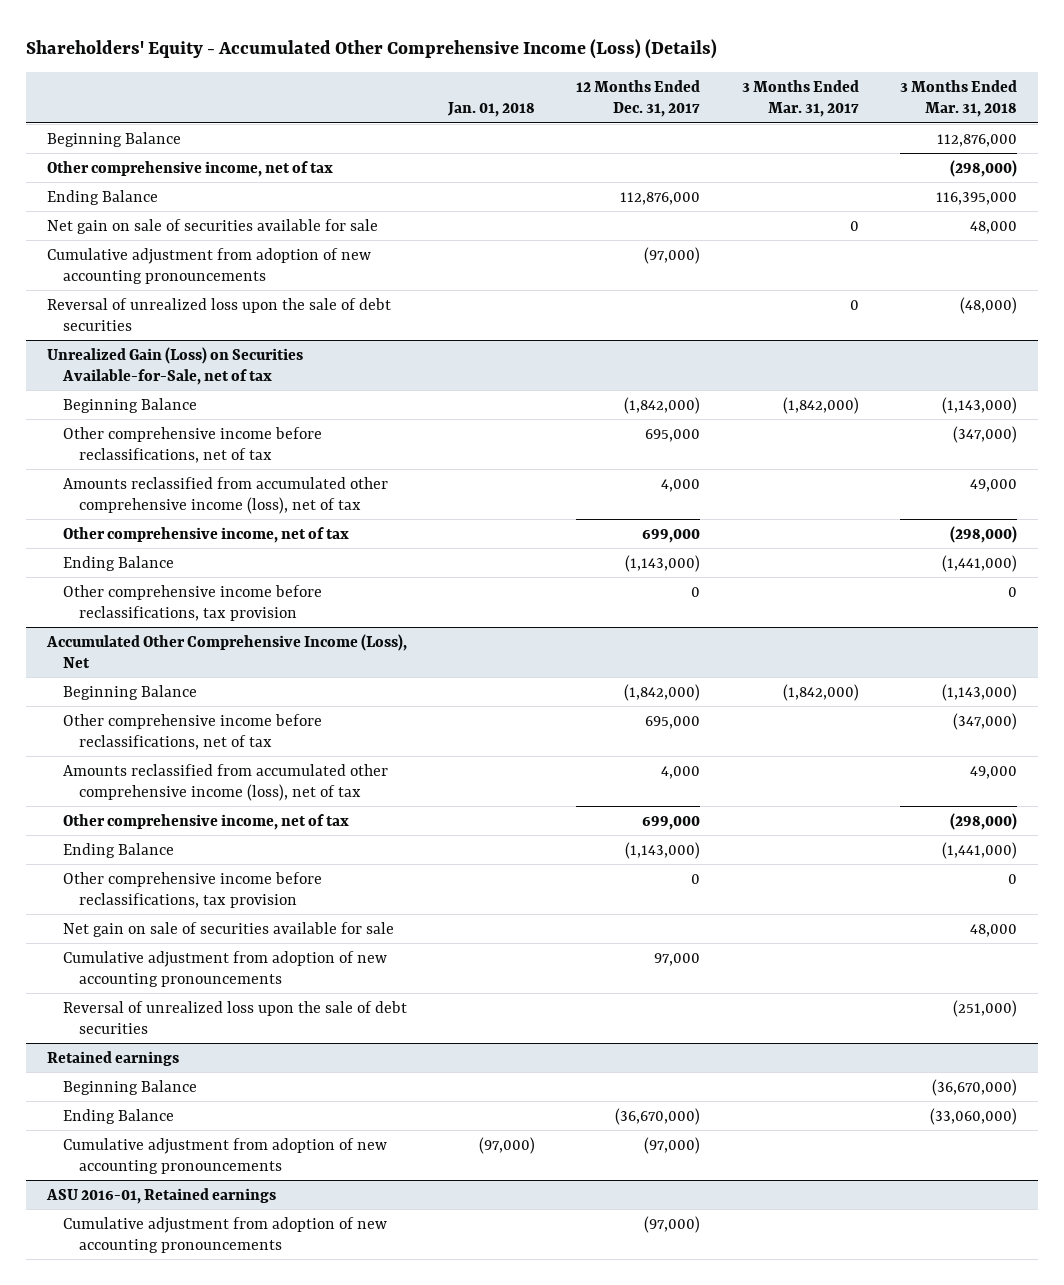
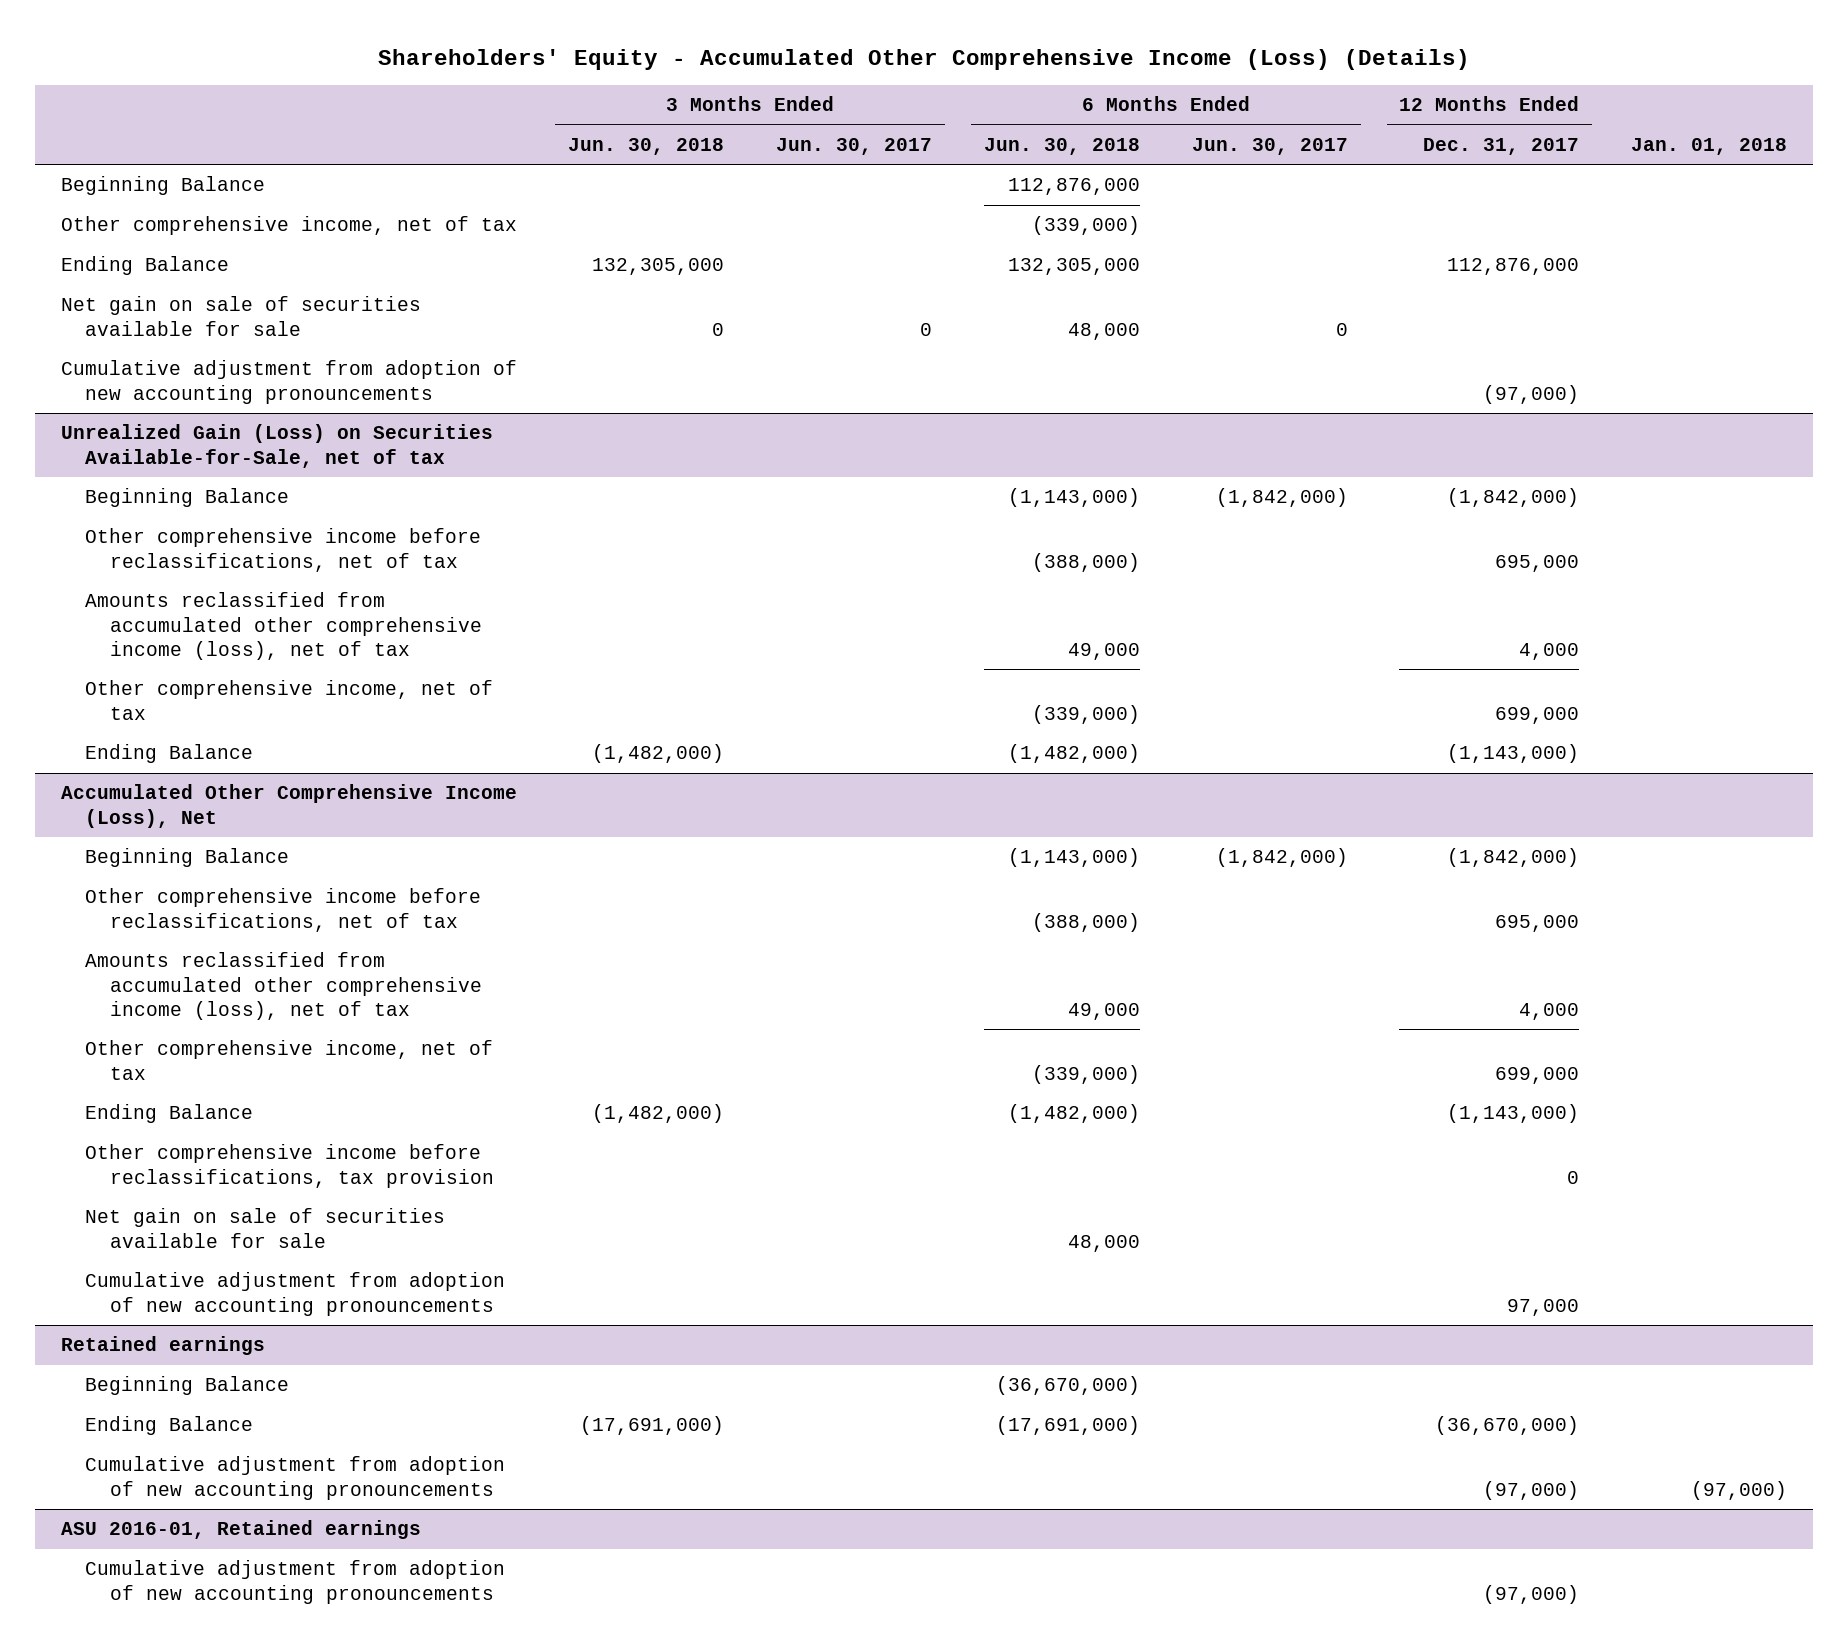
- | Jan. 01, 2018 | 12 Months Ended Dec. 31, 2017 | 3 Months Ended Mar. 31, 2017 | 3 Months Ended Mar. 31, 2018
+ | 3 Months Ended Jun. 30, 2018 | 3 Months Ended Jun. 30, 2017 | 6 Months Ended Jun. 30, 2018 | 6 Months Ended Jun. 30, 2017 | 12 Months Ended Dec. 31, 2017 | Jan. 01, 2018
- Reversal of unrealized loss upon the sale of debt securities | | | 0 | (48,000)
@ Unrealized Gain (Loss) on Securities Available-for-Sale, net of tax
- Other comprehensive income before reclassifications, tax provision | | 0 | | 0
@ Accumulated Other Comprehensive Income (Loss), Net
- Reversal of unrealized loss upon the sale of debt securities | | | | (251,000)

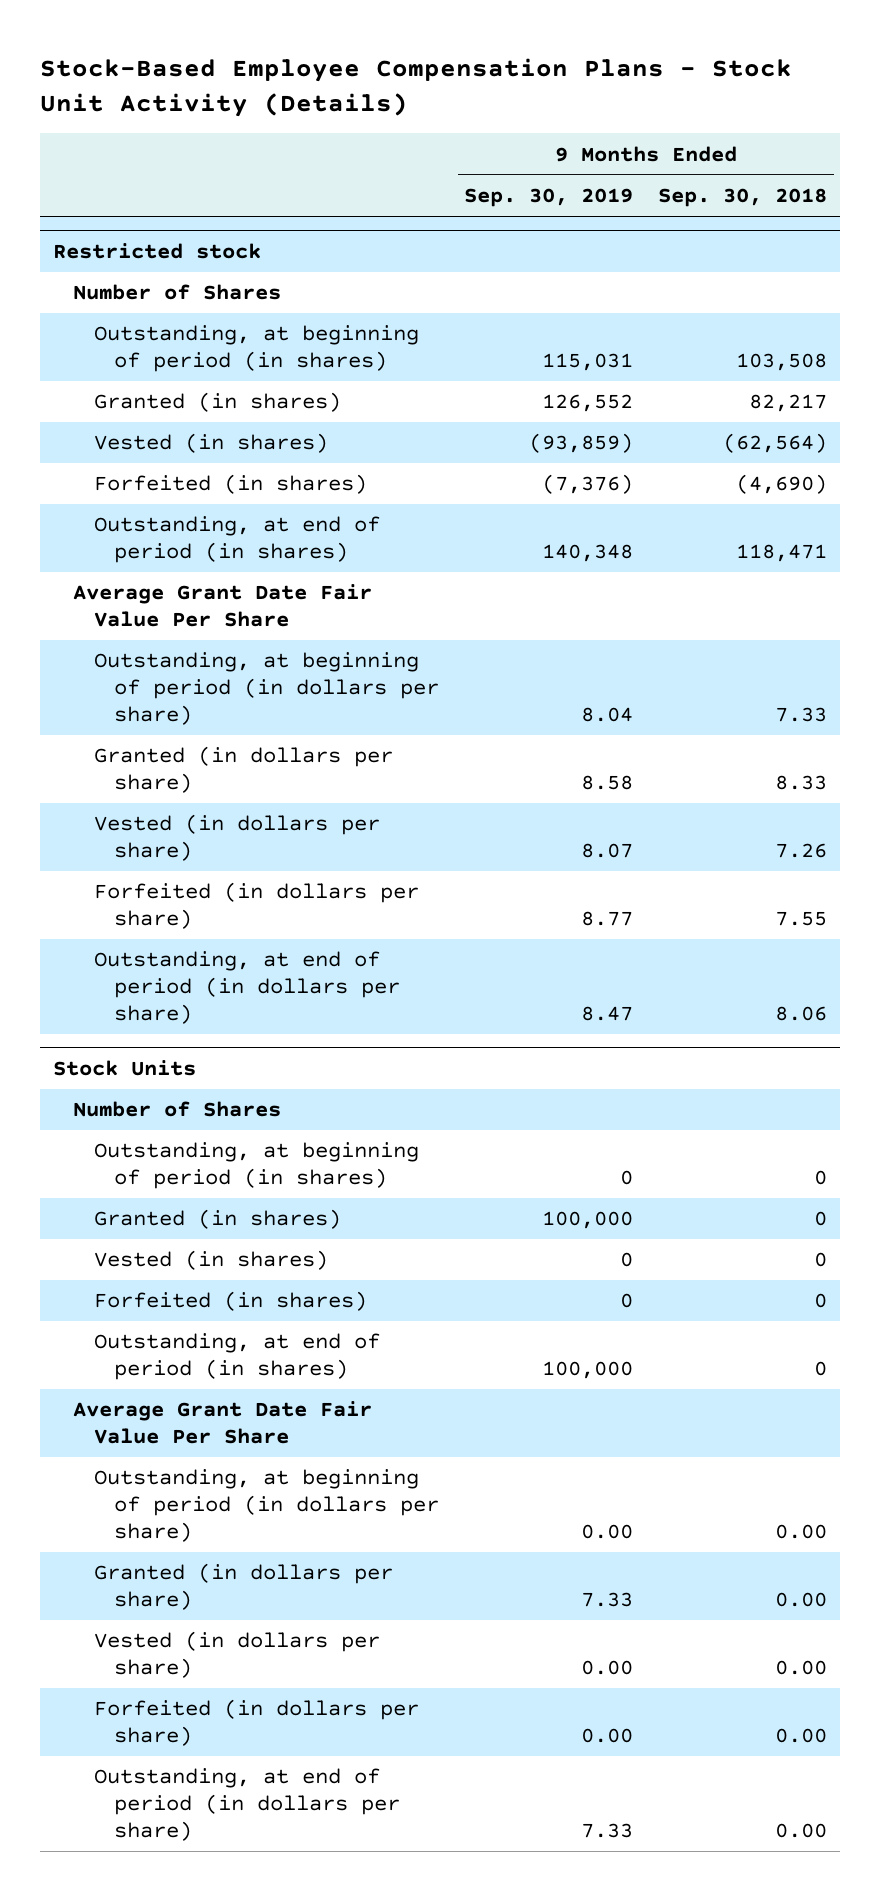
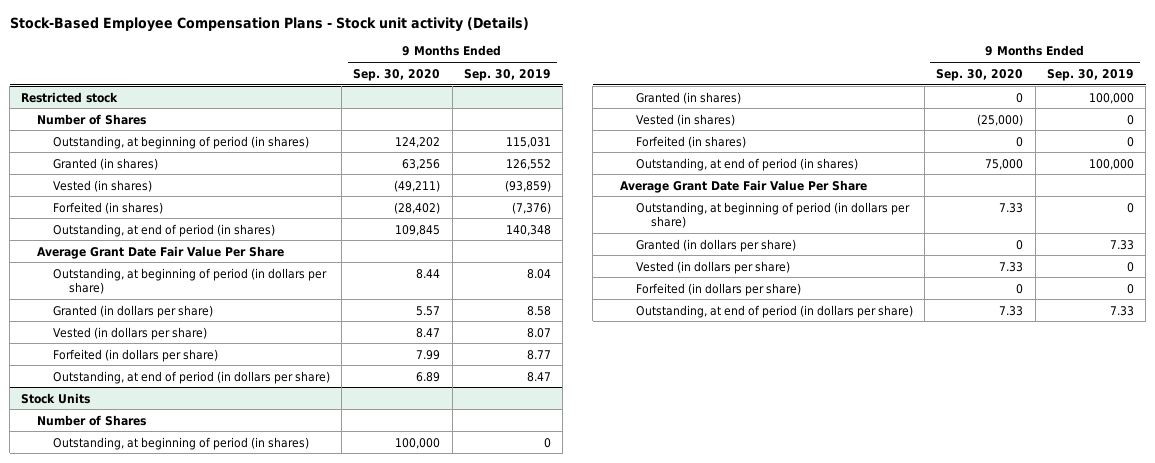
- Stock-Based Employee Compensation Plans - Stock Unit Activity (Details)
+ Stock-Based Employee Compensation Plans - Stock unit activity (Details)
- | 9 Months Ended Sep. 30, 2019 | 9 Months Ended Sep. 30, 2018
+ | 9 Months Ended Sep. 30, 2020 | 9 Months Ended Sep. 30, 2019
@ Stock Units
- Outstanding, at beginning of period (in dollars per share) | 0.00 | 0.00
+ Outstanding, at beginning of period (in dollars per share) | 7.33 | 0
- Vested (in dollars per share) | 0.00 | 0.00
- Forfeited (in dollars per share) | 0.00 | 0.00
+ Vested (in dollars per share) | 7.33 | 0
+ Forfeited (in dollars per share) | 0 | 0

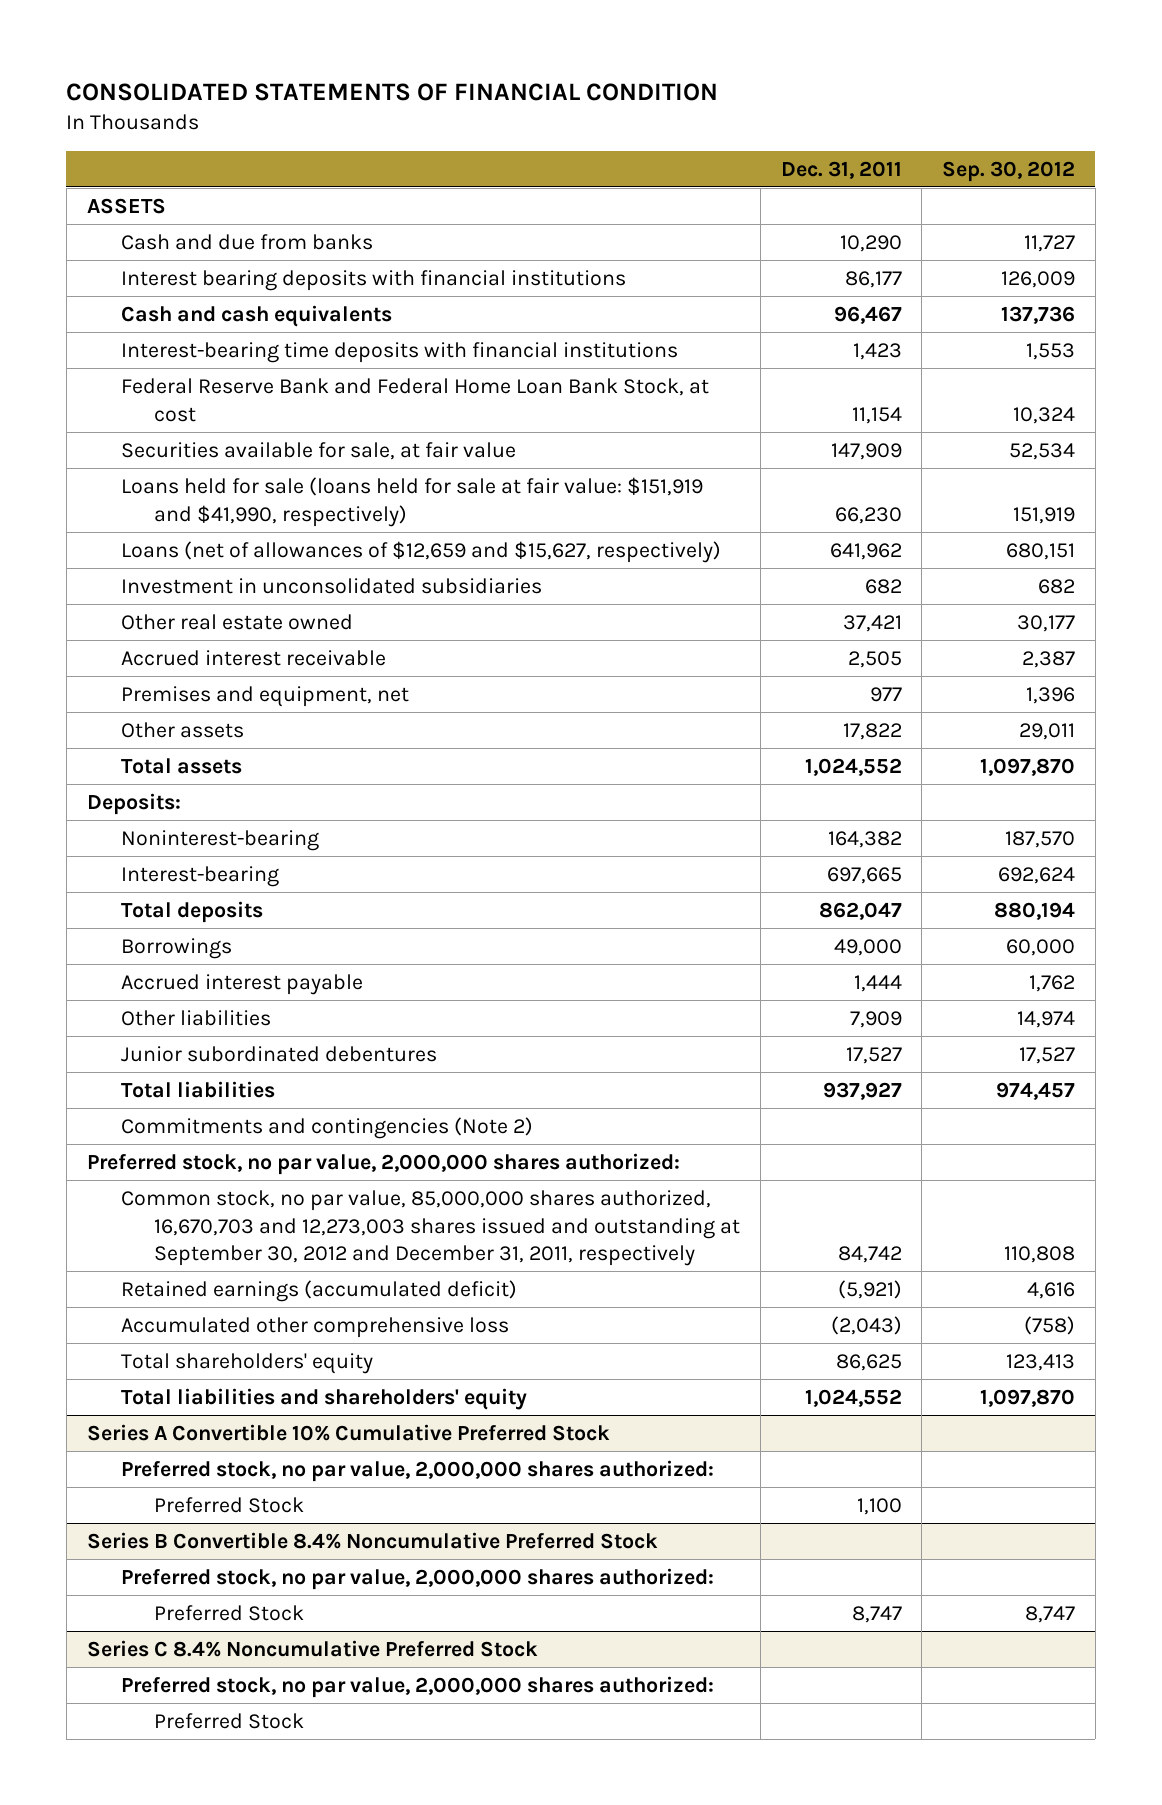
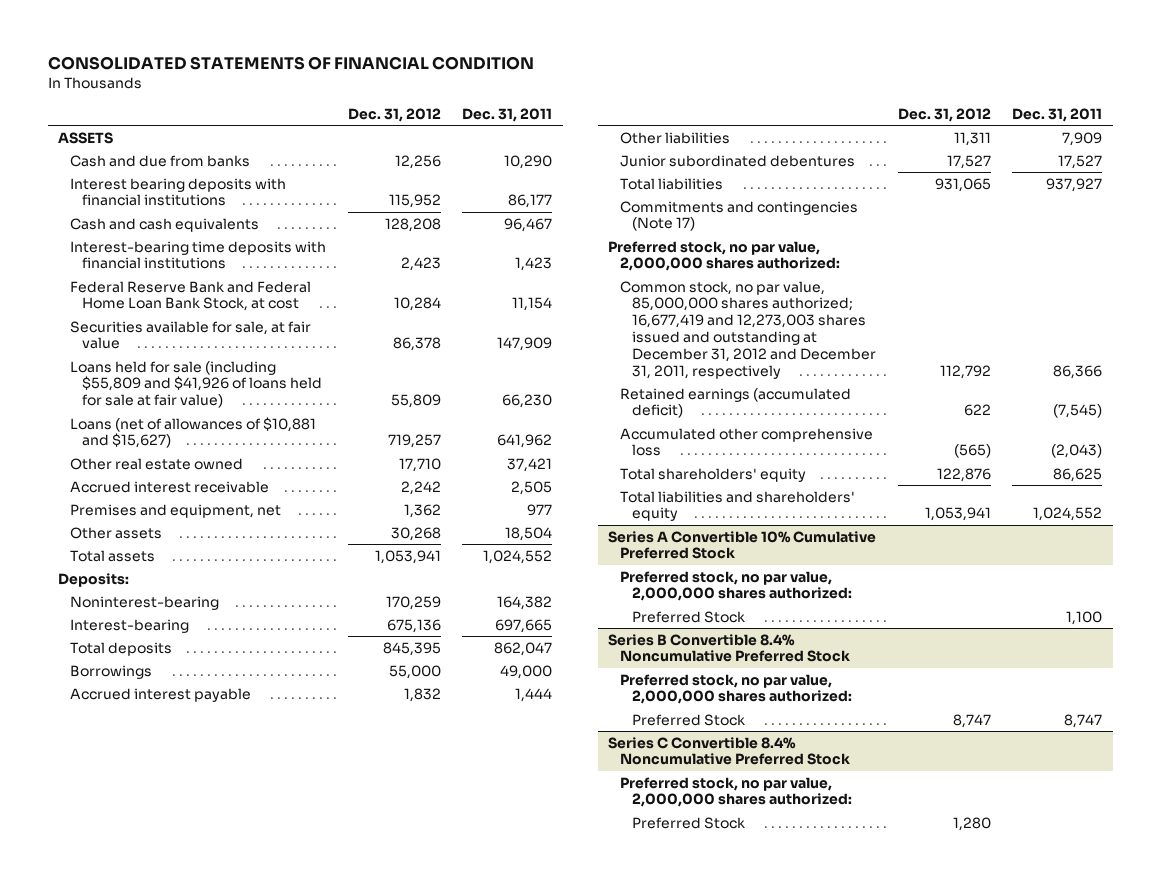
- | Dec. 31, 2011 | Sep. 30, 2012
+ | Dec. 31, 2012 | Dec. 31, 2011
- Loans held for sale (loans held for sale at fair value: $151,919 and $41,990, respectively) | 66,230 | 151,919
- Loans (net of allowances of $12,659 and $15,627, respectively) | 641,962 | 680,151
- Investment in unconsolidated subsidiaries | 682 | 682
+ Loans held for sale (including $55,809 and $41,926 of loans held for sale at fair value) | 55,809 | 66,230
+ Loans (net of allowances of $10,881 and $15,627) | 719,257 | 641,962
- Other assets | 17,822 | 29,011
+ Other assets | 30,268 | 18,504
- Commitments and contingencies (Note 2)
+ Commitments and contingencies (Note 17)
- Common stock, no par value, 85,000,000 shares authorized, 16,670,703 and 12,273,003 shares issued and outstanding at September 30, 2012 and December 31, 2011, respectively | 84,742 | 110,808
- Retained earnings (accumulated deficit) | (5,921) | 4,616
+ Common stock, no par value, 85,000,000 shares authorized; 16,677,419 and 12,273,003 shares issued and outstanding at December 31, 2012 and December 31, 2011, respectively | 112,792 | 86,366
+ Retained earnings (accumulated deficit) | 622 | (7,545)
- Series C 8.4% Noncumulative Preferred Stock
+ Series C Convertible 8.4% Noncumulative Preferred Stock

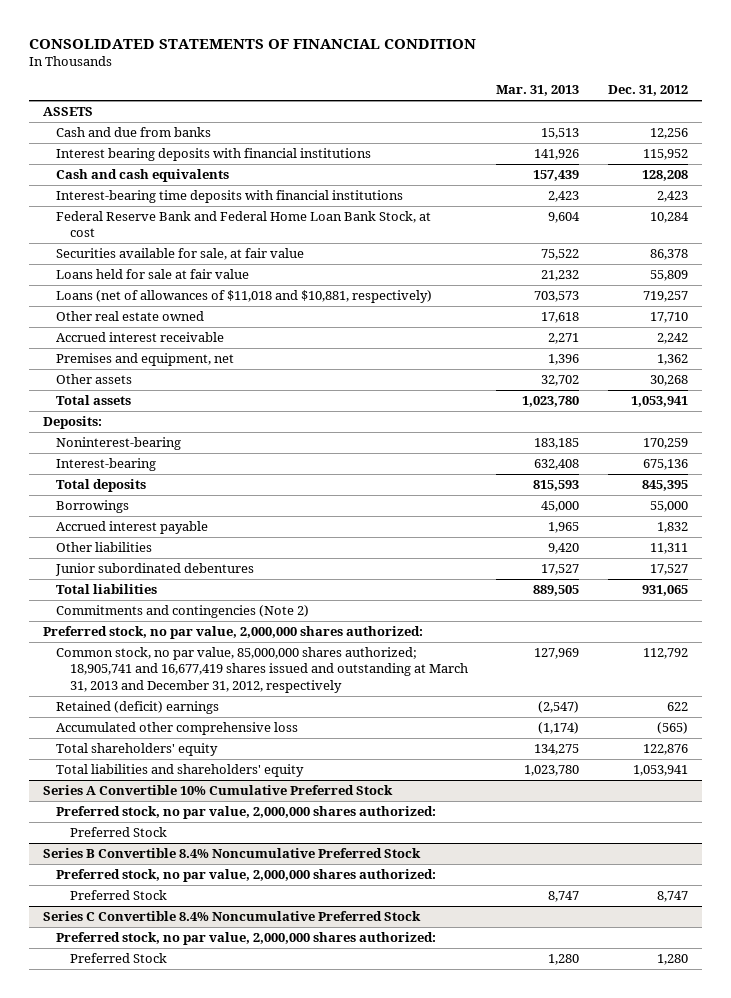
- | Dec. 31, 2012 | Dec. 31, 2011
+ | Mar. 31, 2013 | Dec. 31, 2012
- Loans held for sale (including $55,809 and $41,926 of loans held for sale at fair value) | 55,809 | 66,230
- Loans (net of allowances of $10,881 and $15,627) | 719,257 | 641,962
+ Loans held for sale at fair value | 21,232 | 55,809
+ Loans (net of allowances of $11,018 and $10,881, respectively) | 703,573 | 719,257
- Commitments and contingencies (Note 17)
+ Commitments and contingencies (Note 2)
- Common stock, no par value, 85,000,000 shares authorized; 16,677,419 and 12,273,003 shares issued and outstanding at December 31, 2012 and December 31, 2011, respectively | 112,792 | 86,366
- Retained earnings (accumulated deficit) | 622 | (7,545)
+ Common stock, no par value, 85,000,000 shares authorized; 18,905,741 and 16,677,419 shares issued and outstanding at March 31, 2013 and December 31, 2012, respectively | 127,969 | 112,792
+ Retained (deficit) earnings | (2,547) | 622

